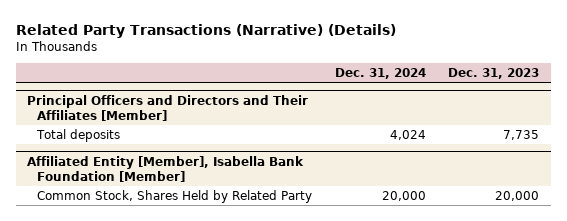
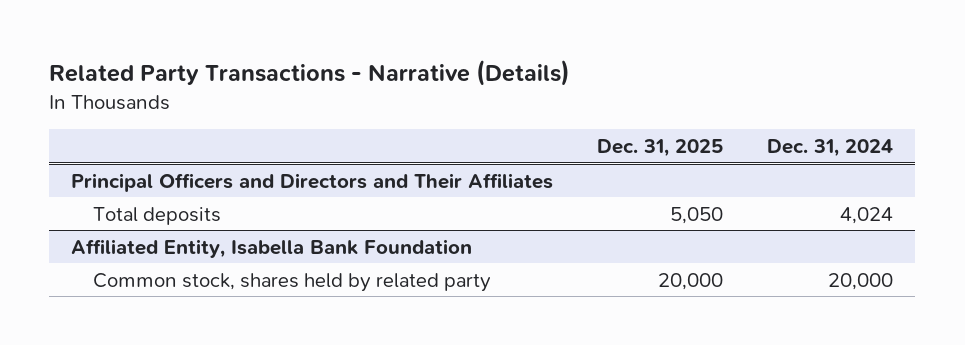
- Related Party Transactions (Narrative) (Details)
+ Related Party Transactions - Narrative (Details)
- | Dec. 31, 2024 | Dec. 31, 2023
+ | Dec. 31, 2025 | Dec. 31, 2024
- Principal Officers and Directors and Their Affiliates [Member]
+ Principal Officers and Directors and Their Affiliates
- Affiliated Entity [Member], Isabella Bank Foundation [Member]
- Common Stock, Shares Held by Related Party | 20,000 | 20,000
+ Affiliated Entity, Isabella Bank Foundation
+ Common stock, shares held by related party | 20,000 | 20,000

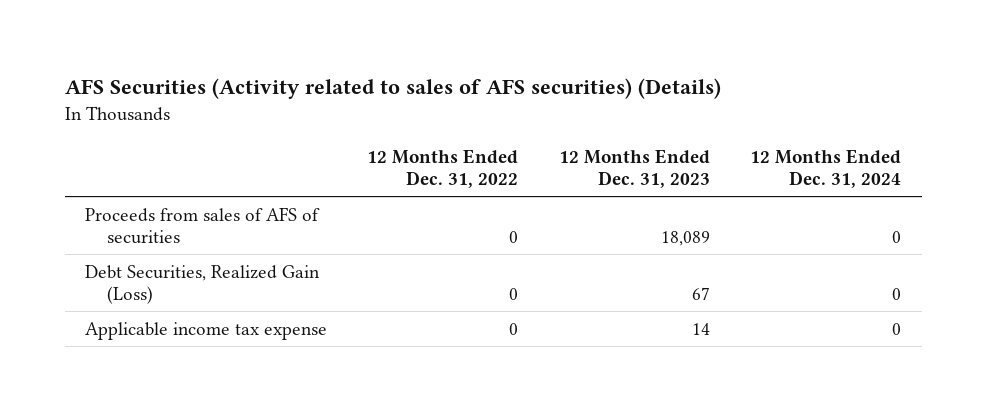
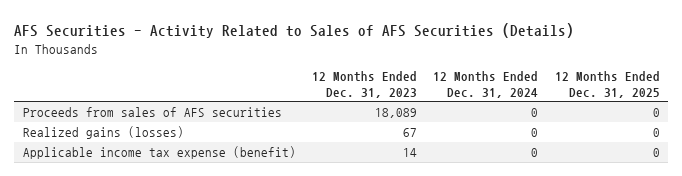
- AFS Securities (Activity related to sales of AFS securities) (Details)
+ AFS Securities - Activity Related to Sales of AFS Securities (Details)
- | 12 Months Ended Dec. 31, 2022 | 12 Months Ended Dec. 31, 2023 | 12 Months Ended Dec. 31, 2024
+ | 12 Months Ended Dec. 31, 2023 | 12 Months Ended Dec. 31, 2024 | 12 Months Ended Dec. 31, 2025
- Proceeds from sales of AFS of securities | 0 | 18,089 | 0
- Debt Securities, Realized Gain (Loss) | 0 | 67 | 0
- Applicable income tax expense | 0 | 14 | 0
+ Proceeds from sales of AFS securities | 18,089 | 0 | 0
+ Realized gains (losses) | 67 | 0 | 0
+ Applicable income tax expense (benefit) | 14 | 0 | 0

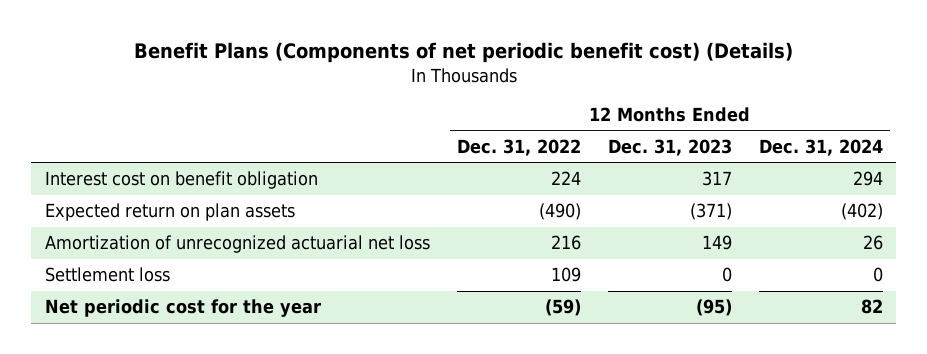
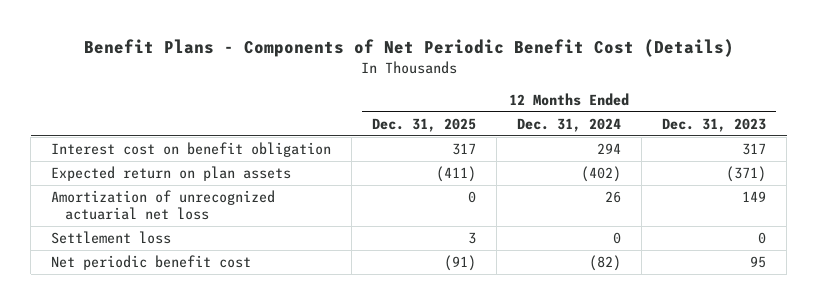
- Benefit Plans (Components of net periodic benefit cost) (Details)
+ Benefit Plans - Components of Net Periodic Benefit Cost (Details)
- | 12 Months Ended Dec. 31, 2022 | 12 Months Ended Dec. 31, 2023 | 12 Months Ended Dec. 31, 2024
+ | 12 Months Ended Dec. 31, 2025 | 12 Months Ended Dec. 31, 2024 | 12 Months Ended Dec. 31, 2023
- Net periodic cost for the year | (59) | (95) | 82
+ Net periodic benefit cost | (91) | (82) | 95

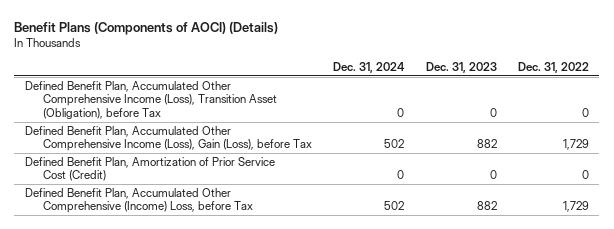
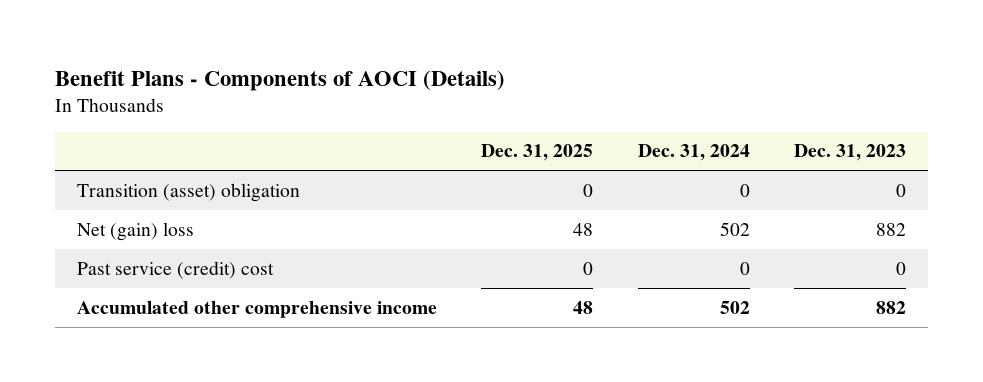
- Benefit Plans (Components of AOCI) (Details)
+ Benefit Plans - Components of AOCI (Details)
- | Dec. 31, 2024 | Dec. 31, 2023 | Dec. 31, 2022
+ | Dec. 31, 2025 | Dec. 31, 2024 | Dec. 31, 2023
- Defined Benefit Plan, Accumulated Other Comprehensive Income (Loss), Transition Asset (Obligation), before Tax | 0 | 0 | 0
- Defined Benefit Plan, Accumulated Other Comprehensive Income (Loss), Gain (Loss), before Tax | 502 | 882 | 1,729
- Defined Benefit Plan, Amortization of Prior Service Cost (Credit) | 0 | 0 | 0
- Defined Benefit Plan, Accumulated Other Comprehensive (Income) Loss, before Tax | 502 | 882 | 1,729
+ Transition (asset) obligation | 0 | 0 | 0
+ Net (gain) loss | 48 | 502 | 882
+ Past service (credit) cost | 0 | 0 | 0
+ Accumulated other comprehensive income | 48 | 502 | 882

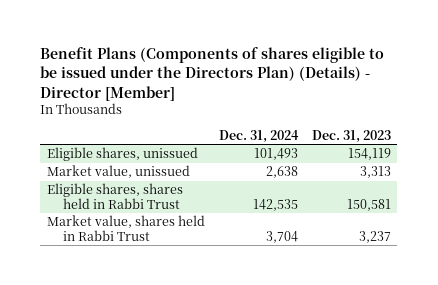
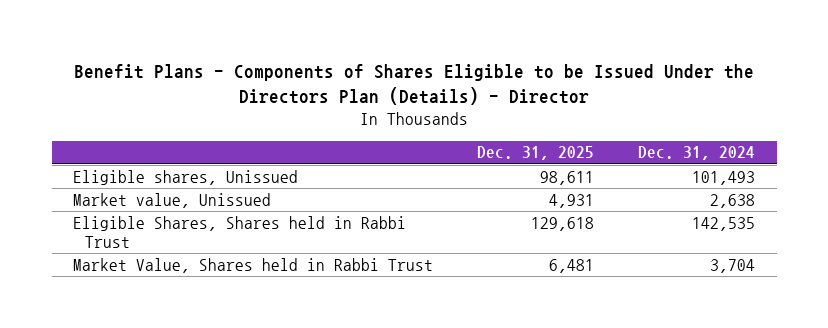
- Benefit Plans (Components of shares eligible to be issued under the Directors Plan) (Details) - Director [Member]
+ Benefit Plans - Components of Shares Eligible to be Issued Under the Directors Plan (Details) - Director
- | Dec. 31, 2024 | Dec. 31, 2023
+ | Dec. 31, 2025 | Dec. 31, 2024
- Eligible shares, unissued | 101,493 | 154,119
- Market value, unissued | 2,638 | 3,313
- Eligible shares, shares held in Rabbi Trust | 142,535 | 150,581
- Market value, shares held in Rabbi Trust | 3,704 | 3,237
+ Eligible shares, Unissued | 98,611 | 101,493
+ Market value, Unissued | 4,931 | 2,638
+ Eligible Shares, Shares held in Rabbi Trust | 129,618 | 142,535
+ Market Value, Shares held in Rabbi Trust | 6,481 | 3,704

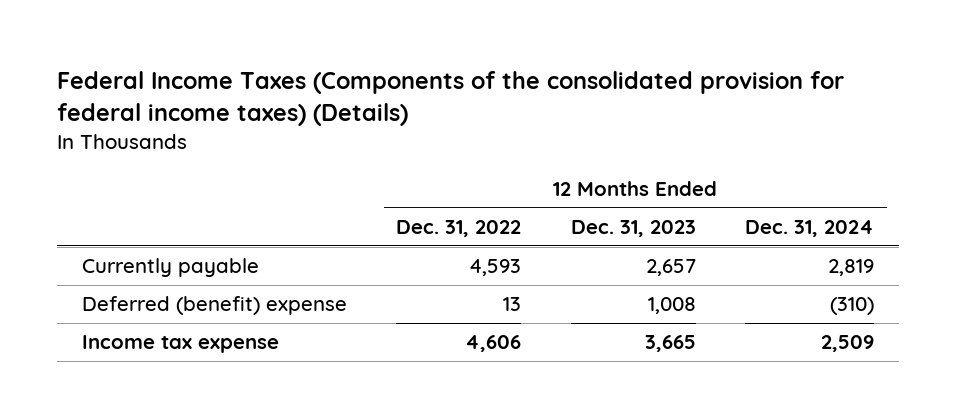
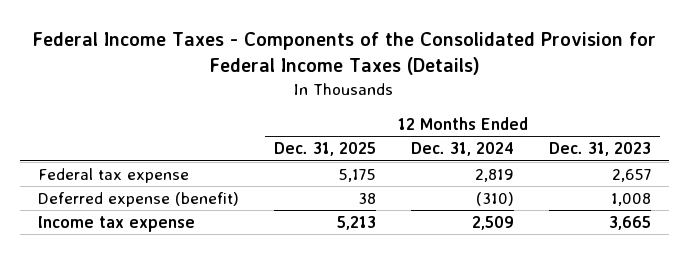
- Federal Income Taxes (Components of the consolidated provision for federal income taxes) (Details)
+ Federal Income Taxes - Components of the Consolidated Provision for Federal Income Taxes (Details)
- | 12 Months Ended Dec. 31, 2022 | 12 Months Ended Dec. 31, 2023 | 12 Months Ended Dec. 31, 2024
+ | 12 Months Ended Dec. 31, 2025 | 12 Months Ended Dec. 31, 2024 | 12 Months Ended Dec. 31, 2023
- Currently payable | 4,593 | 2,657 | 2,819
- Deferred (benefit) expense | 13 | 1,008 | (310)
+ Federal tax expense | 5,175 | 2,819 | 2,657
+ Deferred expense (benefit) | 38 | (310) | 1,008

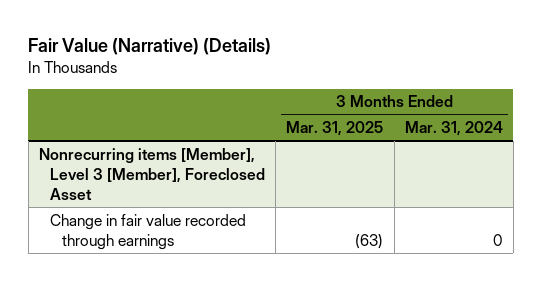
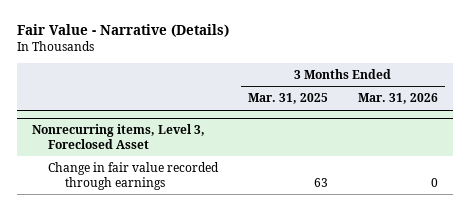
- Fair Value (Narrative) (Details)
+ Fair Value - Narrative (Details)
- | 3 Months Ended Mar. 31, 2025 | 3 Months Ended Mar. 31, 2024
+ | 3 Months Ended Mar. 31, 2025 | 3 Months Ended Mar. 31, 2026
- Nonrecurring items [Member], Level 3 [Member], Foreclosed Asset
- Change in fair value recorded through earnings | (63) | 0
+ Nonrecurring items, Level 3, Foreclosed Asset
+ Change in fair value recorded through earnings | 63 | 0

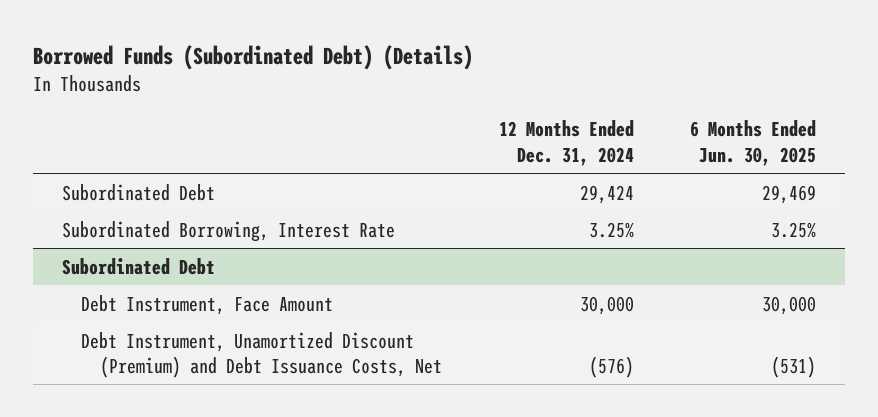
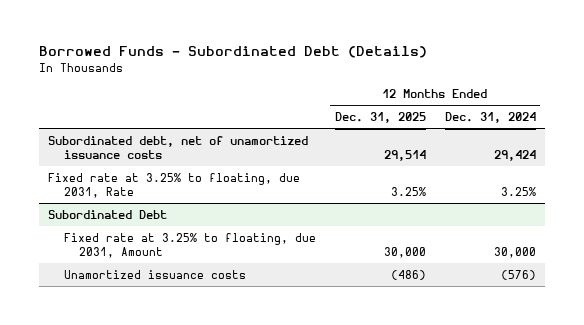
- Borrowed Funds (Subordinated Debt) (Details)
+ Borrowed Funds - Subordinated Debt (Details)
- | 12 Months Ended Dec. 31, 2024 | 6 Months Ended Jun. 30, 2025
+ | 12 Months Ended Dec. 31, 2025 | 12 Months Ended Dec. 31, 2024
- Subordinated Debt | 29,424 | 29,469
- Subordinated Borrowing, Interest Rate | 3.25% | 3.25%
+ Subordinated debt, net of unamortized issuance costs | 29,514 | 29,424
+ Fixed rate at 3.25% to floating, due 2031, Rate | 3.25% | 3.25%
@ Subordinated Debt
- Debt Instrument, Face Amount | 30,000 | 30,000
- Debt Instrument, Unamortized Discount (Premium) and Debt Issuance Costs, Net | (576) | (531)
+ Fixed rate at 3.25% to floating, due 2031, Amount | 30,000 | 30,000
+ Unamortized issuance costs | (486) | (576)

